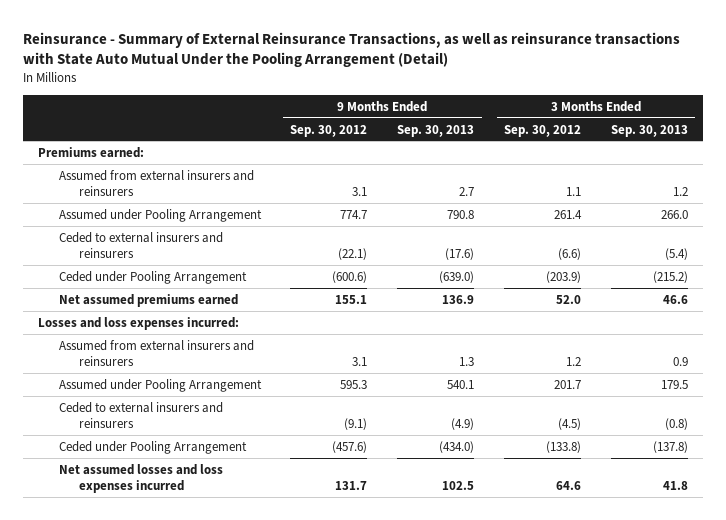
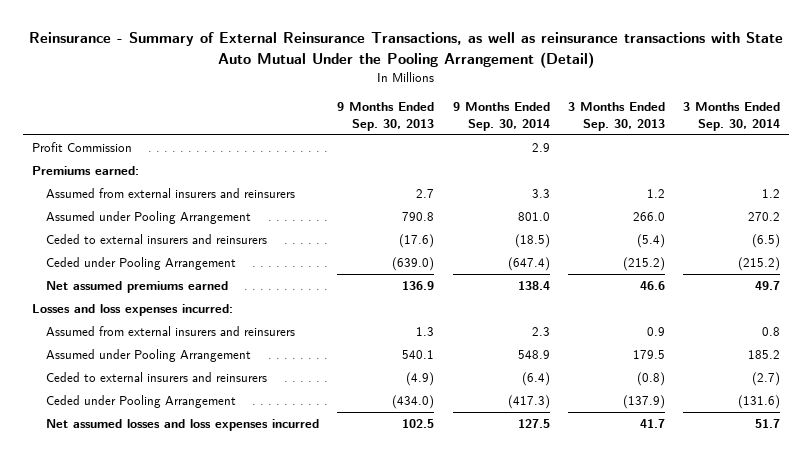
- | 9 Months Ended Sep. 30, 2012 | 9 Months Ended Sep. 30, 2013 | 3 Months Ended Sep. 30, 2012 | 3 Months Ended Sep. 30, 2013
+ | 9 Months Ended Sep. 30, 2013 | 9 Months Ended Sep. 30, 2014 | 3 Months Ended Sep. 30, 2013 | 3 Months Ended Sep. 30, 2014
+ Profit Commission | | 2.9 | |
- Ceded under Pooling Arrangement | (457.6) | (434.0) | (133.8) | (137.8)
- Net assumed losses and loss expenses incurred | 131.7 | 102.5 | 64.6 | 41.8
+ Ceded under Pooling Arrangement | (434.0) | (417.3) | (137.9) | (131.6)
+ Net assumed losses and loss expenses incurred | 102.5 | 127.5 | 41.7 | 51.7

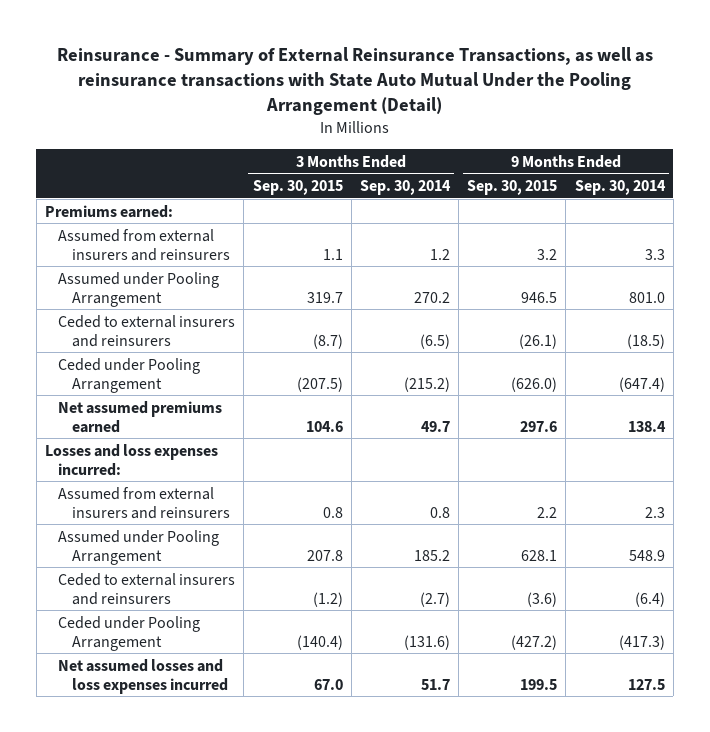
- | 9 Months Ended Sep. 30, 2013 | 9 Months Ended Sep. 30, 2014 | 3 Months Ended Sep. 30, 2013 | 3 Months Ended Sep. 30, 2014
+ | 3 Months Ended Sep. 30, 2015 | 3 Months Ended Sep. 30, 2014 | 9 Months Ended Sep. 30, 2015 | 9 Months Ended Sep. 30, 2014
- Profit Commission | | 2.9 | |

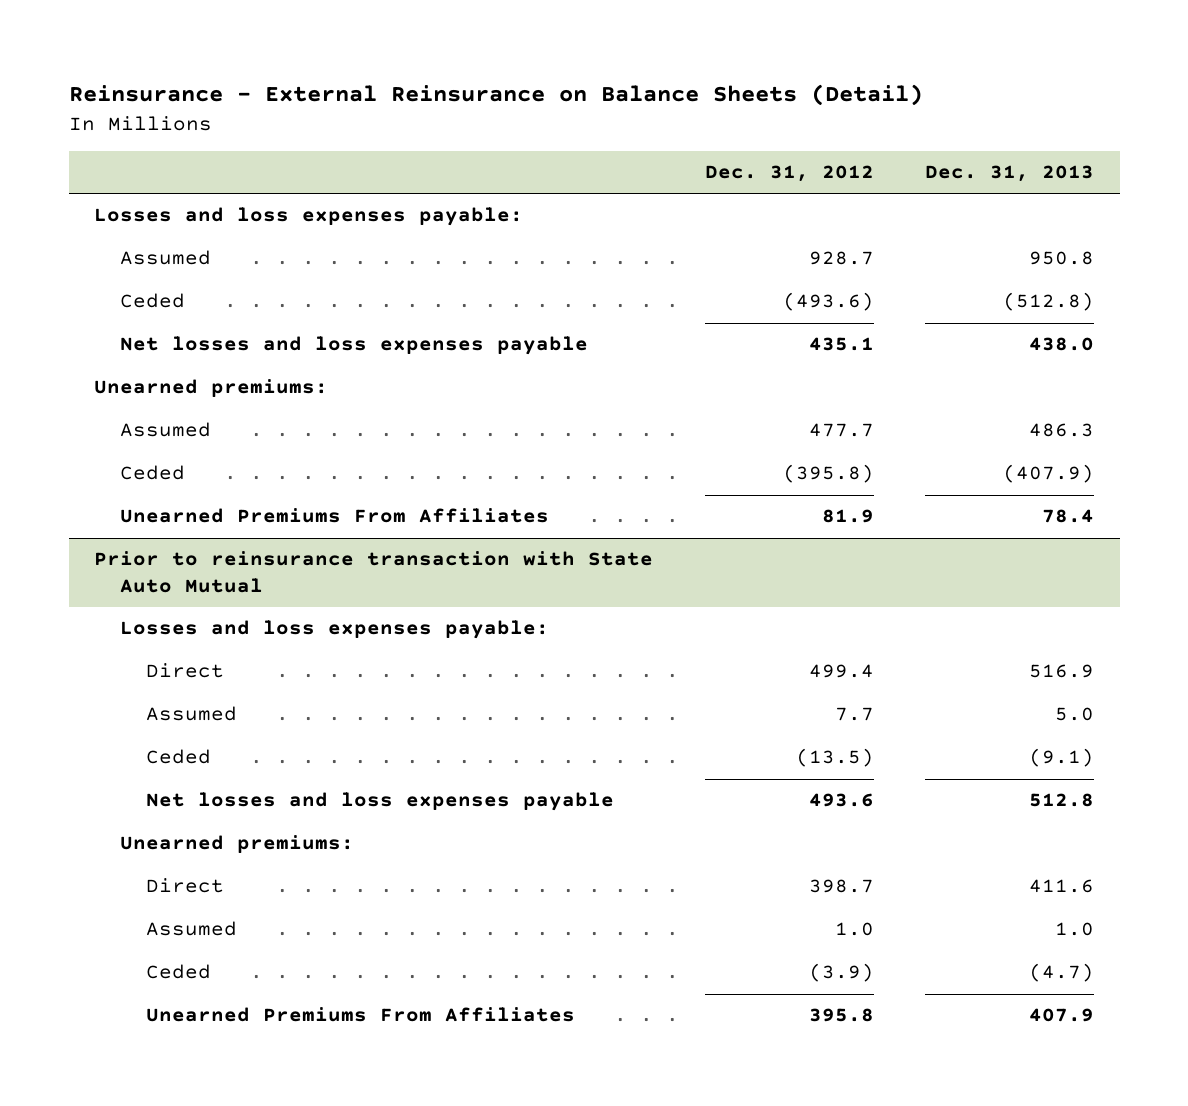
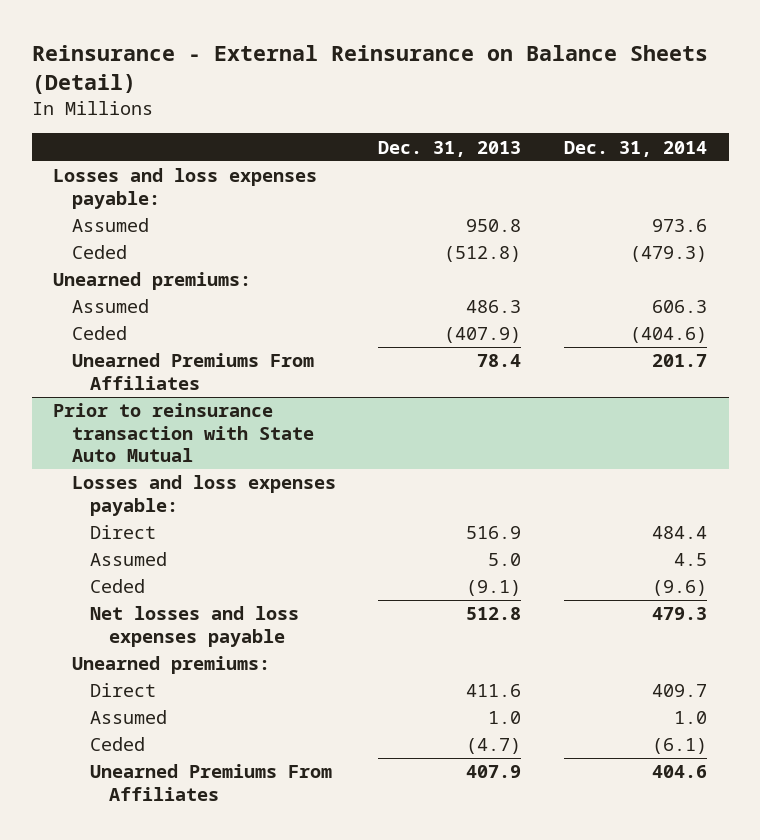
- | Dec. 31, 2012 | Dec. 31, 2013
+ | Dec. 31, 2013 | Dec. 31, 2014
- Net losses and loss expenses payable | 435.1 | 438.0

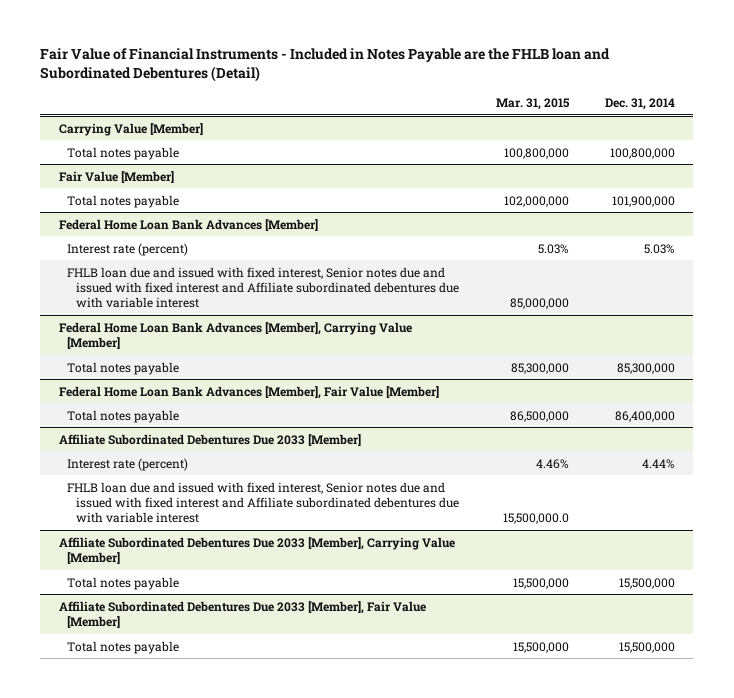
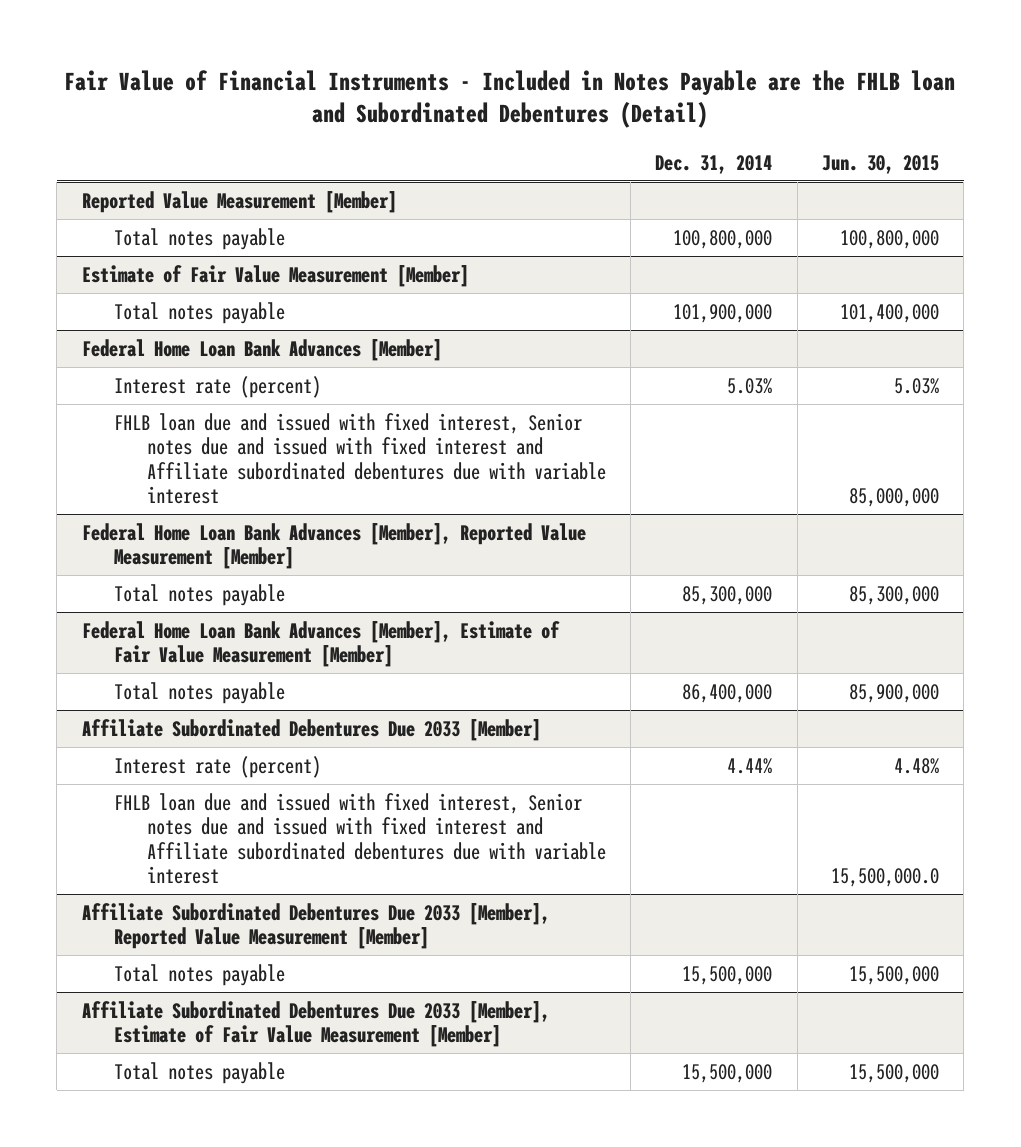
- | Mar. 31, 2015 | Dec. 31, 2014
+ | Dec. 31, 2014 | Jun. 30, 2015
- Carrying Value [Member]
+ Reported Value Measurement [Member]
- Fair Value [Member]
+ Estimate of Fair Value Measurement [Member]
- Federal Home Loan Bank Advances [Member], Carrying Value [Member]
+ Federal Home Loan Bank Advances [Member], Reported Value Measurement [Member]
- Federal Home Loan Bank Advances [Member], Fair Value [Member]
+ Federal Home Loan Bank Advances [Member], Estimate of Fair Value Measurement [Member]
- Affiliate Subordinated Debentures Due 2033 [Member], Carrying Value [Member]
+ Affiliate Subordinated Debentures Due 2033 [Member], Reported Value Measurement [Member]
- Affiliate Subordinated Debentures Due 2033 [Member], Fair Value [Member]
+ Affiliate Subordinated Debentures Due 2033 [Member], Estimate of Fair Value Measurement [Member]

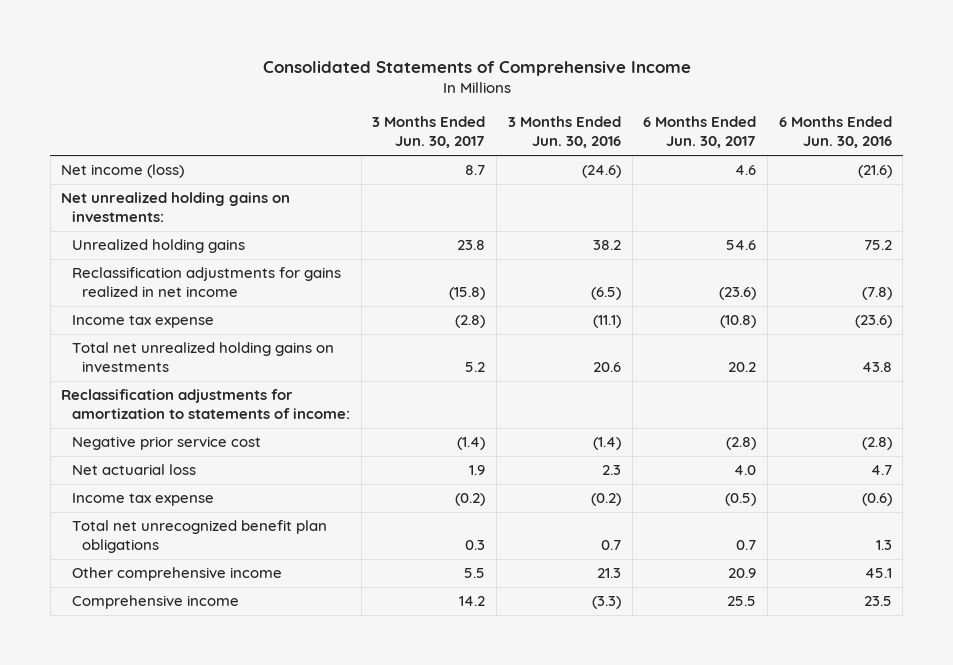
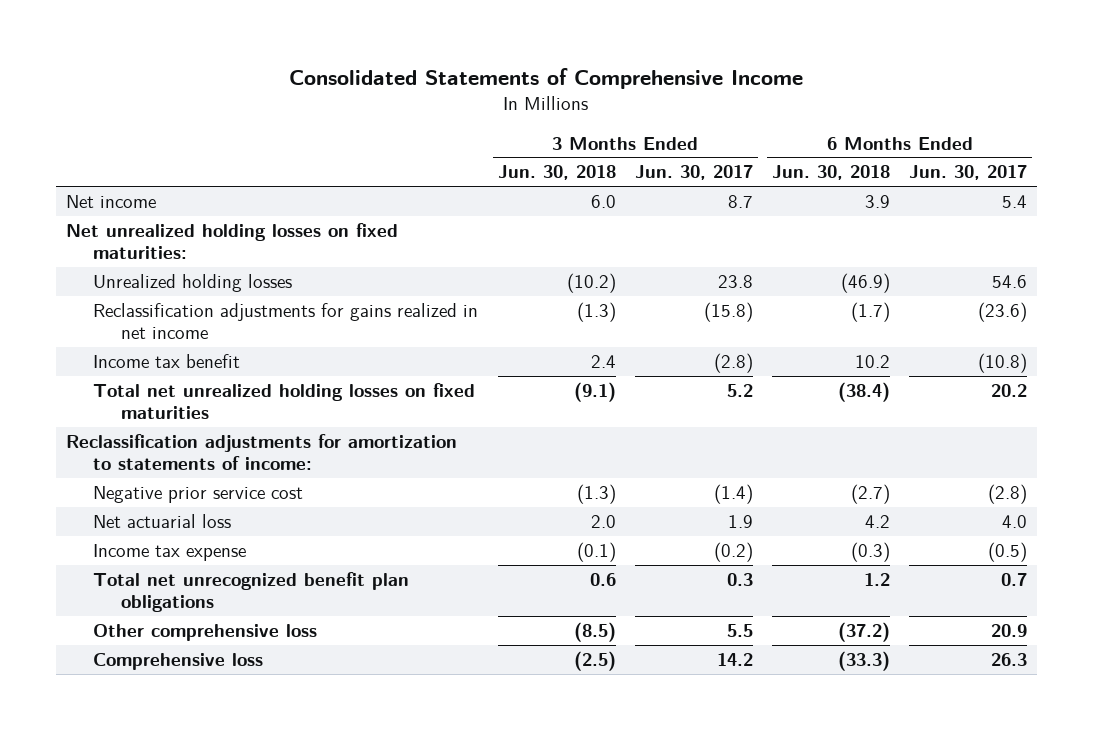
- | 3 Months Ended Jun. 30, 2017 | 3 Months Ended Jun. 30, 2016 | 6 Months Ended Jun. 30, 2017 | 6 Months Ended Jun. 30, 2016
+ | 3 Months Ended Jun. 30, 2018 | 3 Months Ended Jun. 30, 2017 | 6 Months Ended Jun. 30, 2018 | 6 Months Ended Jun. 30, 2017
- Net income (loss) | 8.7 | (24.6) | 4.6 | (21.6)
- Net unrealized holding gains on investments:
- Unrealized holding gains | 23.8 | 38.2 | 54.6 | 75.2
+ Net income | 6.0 | 8.7 | 3.9 | 5.4
+ Net unrealized holding losses on fixed maturities:
+ Unrealized holding losses | (10.2) | 23.8 | (46.9) | 54.6
- Income tax expense | (2.8) | (11.1) | (10.8) | (23.6)
- Total net unrealized holding gains on investments | 5.2 | 20.6 | 20.2 | 43.8
+ Income tax benefit | 2.4 | (2.8) | 10.2 | (10.8)
+ Total net unrealized holding losses on fixed maturities | (9.1) | 5.2 | (38.4) | 20.2
- Other comprehensive income | 5.5 | 21.3 | 20.9 | 45.1
- Comprehensive income | 14.2 | (3.3) | 25.5 | 23.5
+ Other comprehensive loss | (8.5) | 5.5 | (37.2) | 20.9
+ Comprehensive loss | (2.5) | 14.2 | (33.3) | 26.3

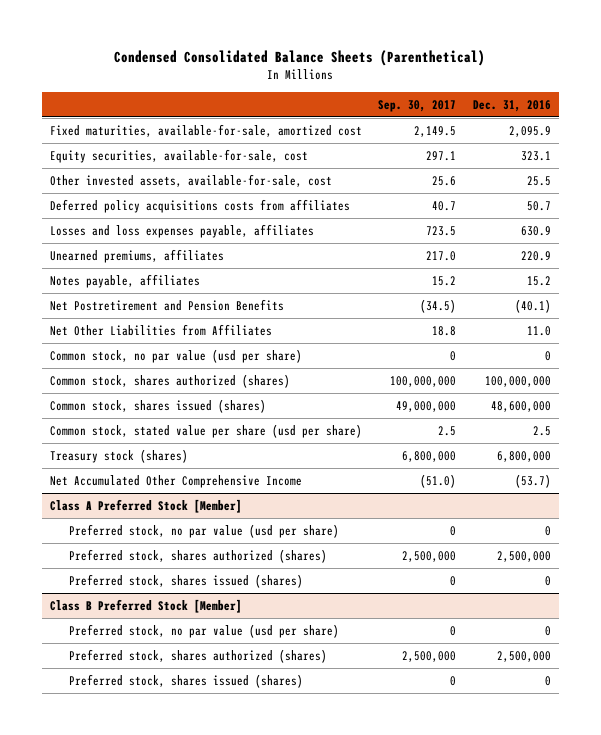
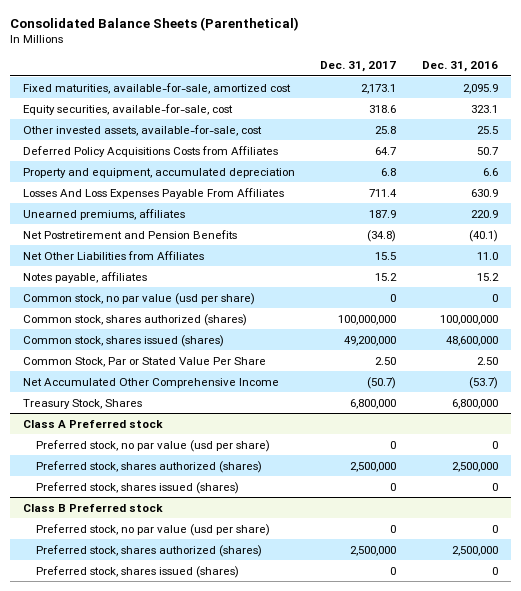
- Condensed Consolidated Balance Sheets (Parenthetical)
+ Consolidated Balance Sheets (Parenthetical)
- | Sep. 30, 2017 | Dec. 31, 2016
+ | Dec. 31, 2017 | Dec. 31, 2016
- Deferred policy acquisitions costs from affiliates | 40.7 | 50.7
- Losses and loss expenses payable, affiliates | 723.5 | 630.9
+ Deferred Policy Acquisitions Costs from Affiliates | 64.7 | 50.7
+ Property and equipment, accumulated depreciation | 6.8 | 6.6
+ Losses And Loss Expenses Payable From Affiliates | 711.4 | 630.9
moved down: Notes payable, affiliates | 15.2 | 15.2
- Common stock, stated value per share (usd per share) | 2.5 | 2.5
- Treasury stock (shares) | 6,800,000 | 6,800,000
+ Common Stock, Par or Stated Value Per Share | 2.50 | 2.50
- Class A Preferred Stock [Member]
+ Treasury Stock, Shares | 6,800,000 | 6,800,000
+ Class A Preferred stock
- Class B Preferred Stock [Member]
+ Class B Preferred stock

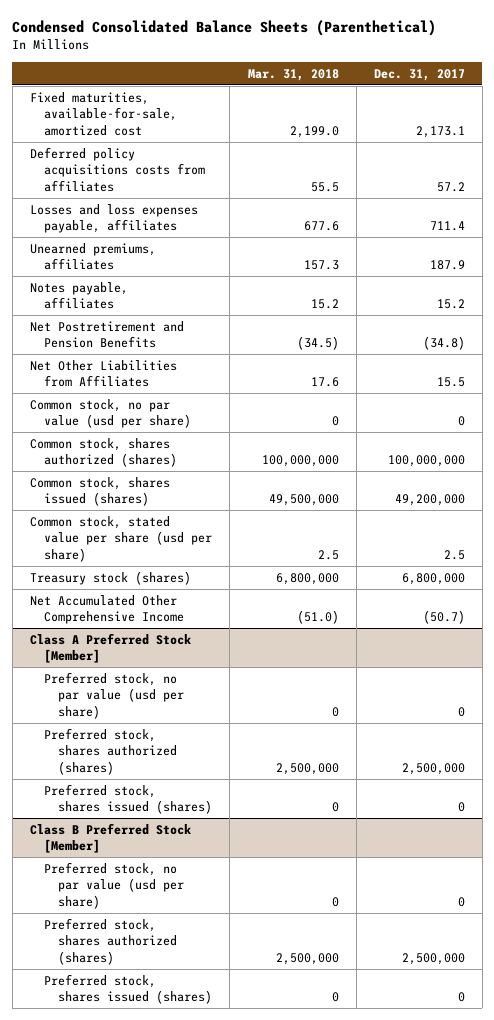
- Consolidated Balance Sheets (Parenthetical)
+ Condensed Consolidated Balance Sheets (Parenthetical)
- | Dec. 31, 2017 | Dec. 31, 2016
+ | Mar. 31, 2018 | Dec. 31, 2017
- Equity securities, available-for-sale, cost | 318.6 | 323.1
- Other invested assets, available-for-sale, cost | 25.8 | 25.5
- Deferred Policy Acquisitions Costs from Affiliates | 64.7 | 50.7
- Property and equipment, accumulated depreciation | 6.8 | 6.6
- Losses And Loss Expenses Payable From Affiliates | 711.4 | 630.9
+ Deferred policy acquisitions costs from affiliates | 55.5 | 57.2
+ Losses and loss expenses payable, affiliates | 677.6 | 711.4
moved up: Notes payable, affiliates | 15.2 | 15.2
- Common Stock, Par or Stated Value Per Share | 2.50 | 2.50
+ Common stock, stated value per share (usd per share) | 2.5 | 2.5
+ Treasury stock (shares) | 6,800,000 | 6,800,000
- Treasury Stock, Shares | 6,800,000 | 6,800,000
- Class A Preferred stock
+ Class A Preferred Stock [Member]
- Class B Preferred stock
+ Class B Preferred Stock [Member]

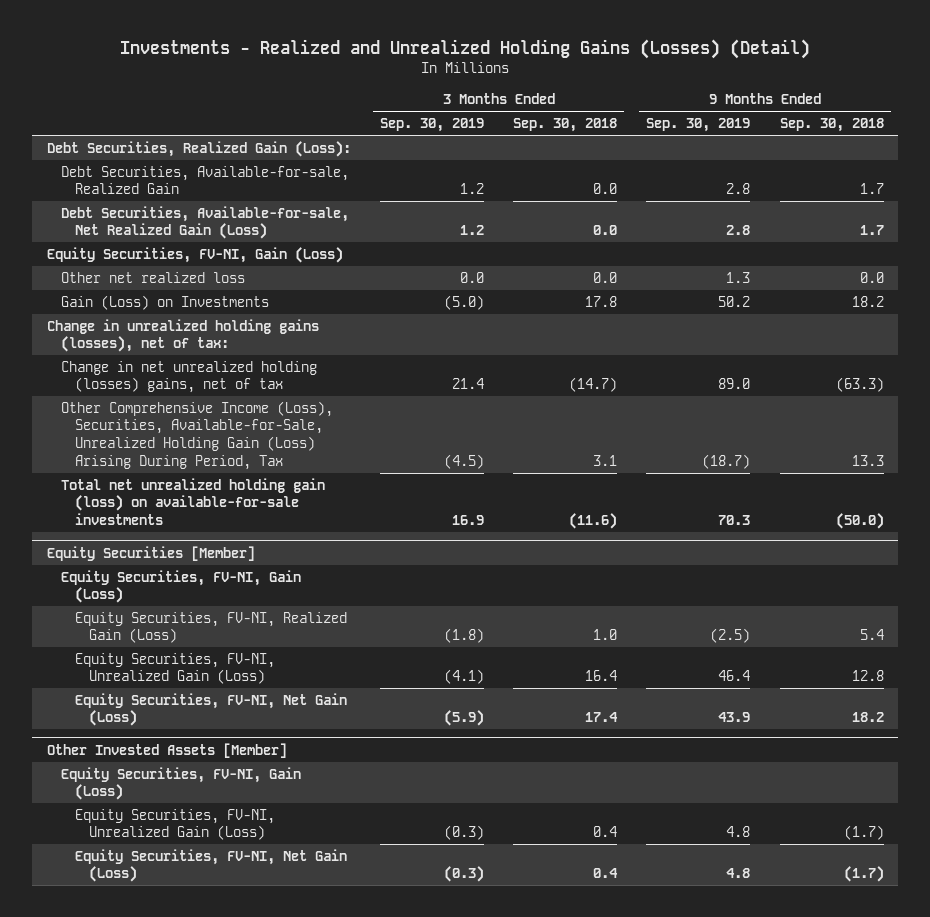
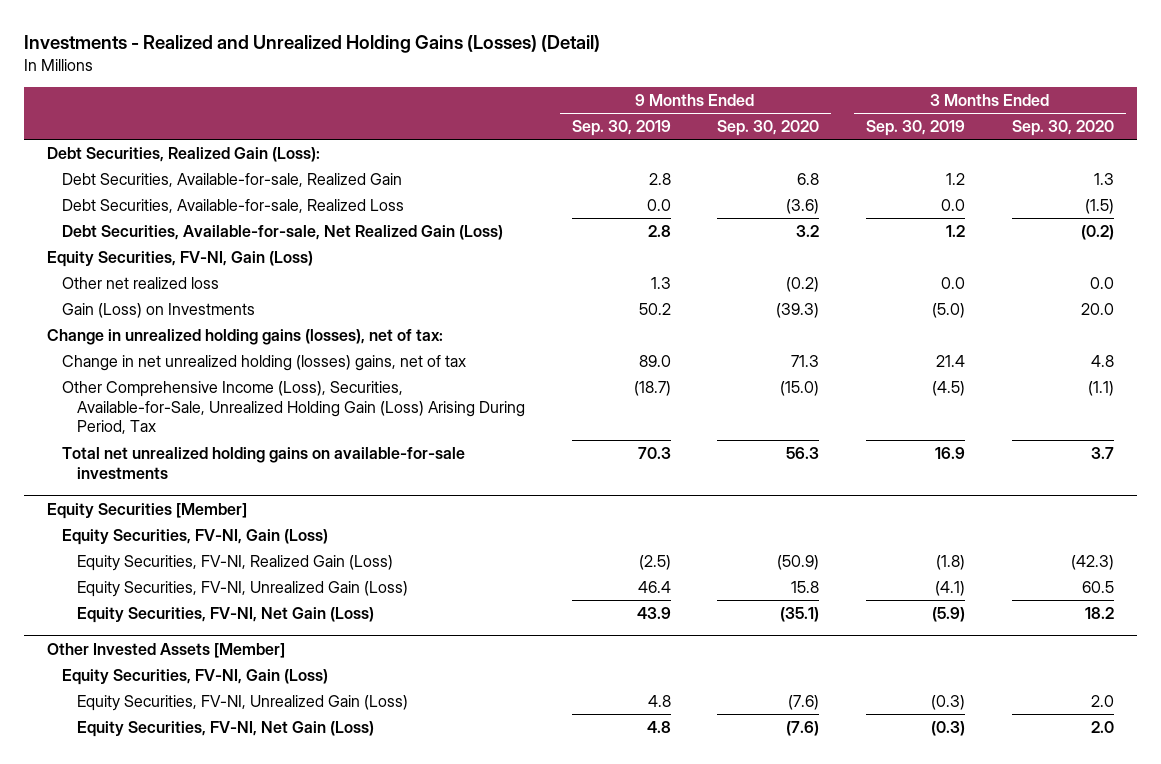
- | 3 Months Ended Sep. 30, 2019 | 3 Months Ended Sep. 30, 2018 | 9 Months Ended Sep. 30, 2019 | 9 Months Ended Sep. 30, 2018
+ | 9 Months Ended Sep. 30, 2019 | 9 Months Ended Sep. 30, 2020 | 3 Months Ended Sep. 30, 2019 | 3 Months Ended Sep. 30, 2020
+ Debt Securities, Available-for-sale, Realized Loss | 0.0 | (3.6) | 0.0 | (1.5)
- Total net unrealized holding gain (loss) on available-for-sale investments | 16.9 | (11.6) | 70.3 | (50.0)
+ Total net unrealized holding gains on available-for-sale investments | 70.3 | 56.3 | 16.9 | 3.7

